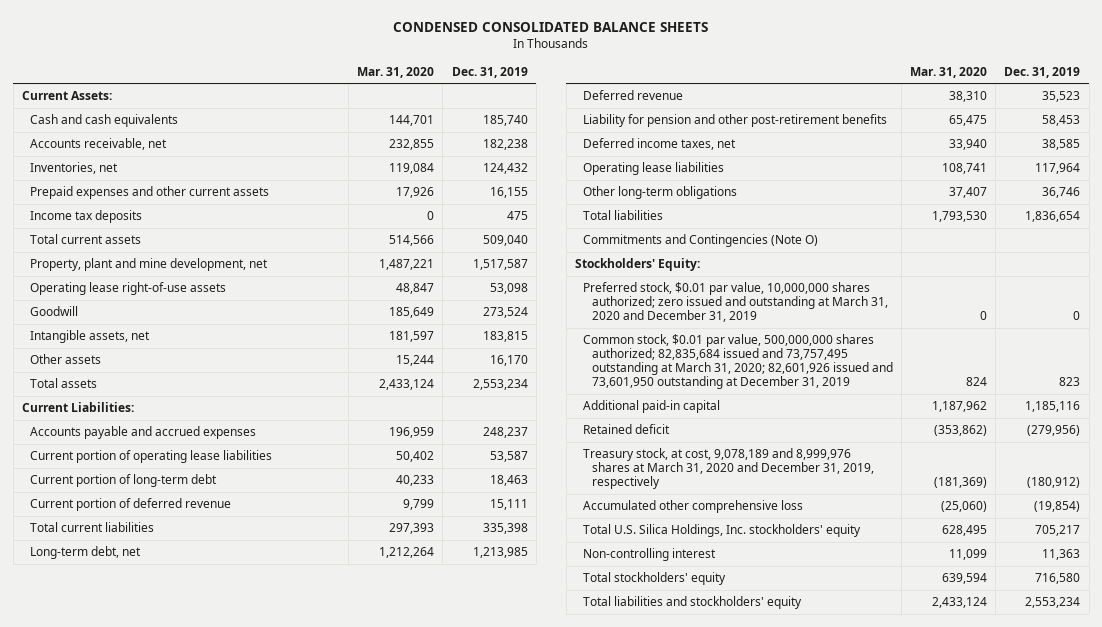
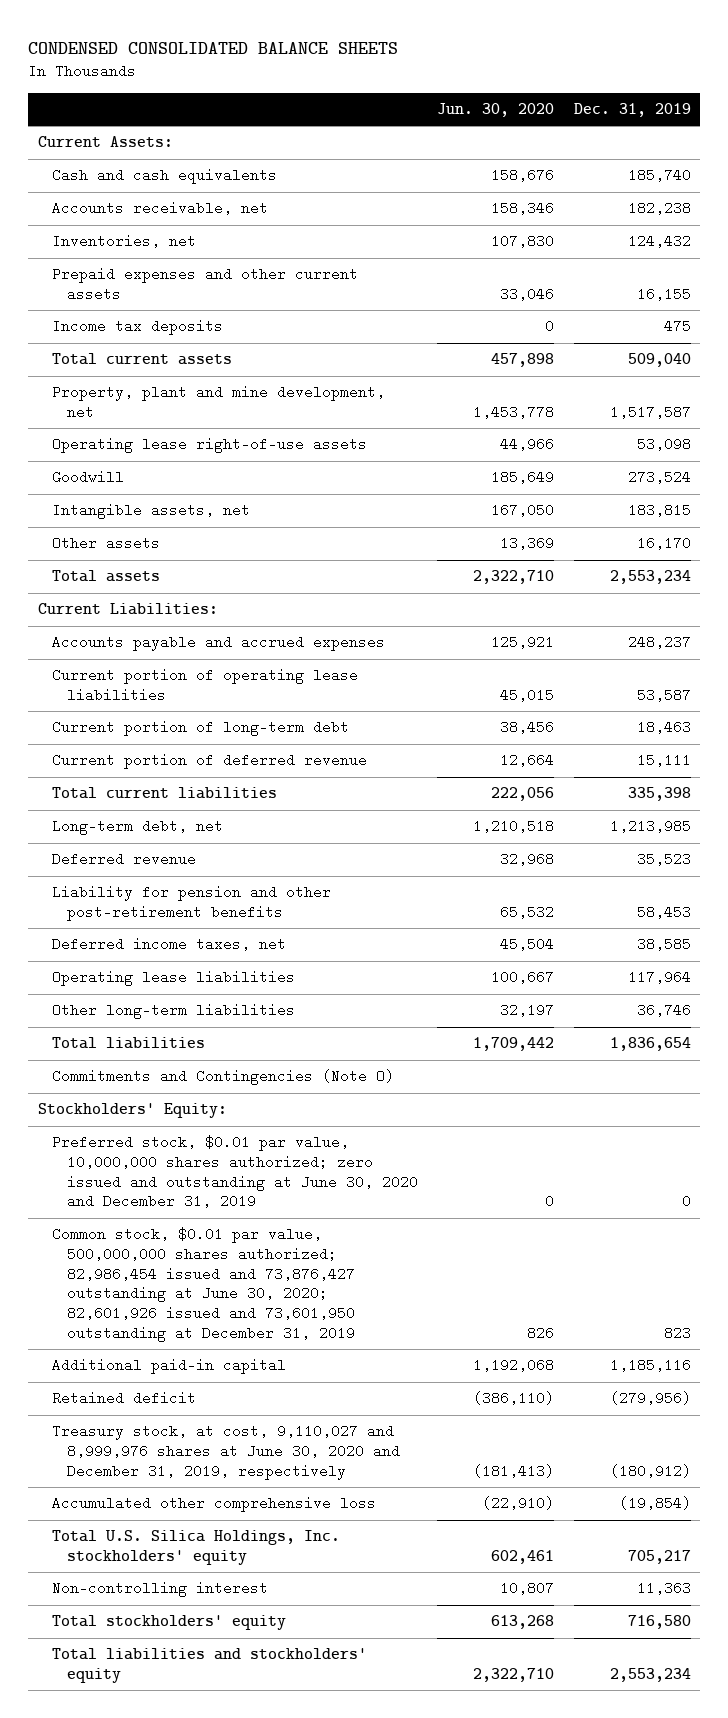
- | Mar. 31, 2020 | Dec. 31, 2019
+ | Jun. 30, 2020 | Dec. 31, 2019
- Other long-term obligations | 37,407 | 36,746
+ Other long-term liabilities | 32,197 | 36,746
- Preferred stock, $0.01 par value, 10,000,000 shares authorized; zero issued and outstanding at March 31, 2020 and December 31, 2019 | 0 | 0
- Common stock, $0.01 par value, 500,000,000 shares authorized; 82,835,684 issued and 73,757,495 outstanding at March 31, 2020; 82,601,926 issued and 73,601,950 outstanding at December 31, 2019 | 824 | 823
+ Preferred stock, $0.01 par value, 10,000,000 shares authorized; zero issued and outstanding at June 30, 2020 and December 31, 2019 | 0 | 0
+ Common stock, $0.01 par value, 500,000,000 shares authorized; 82,986,454 issued and 73,876,427 outstanding at June 30, 2020; 82,601,926 issued and 73,601,950 outstanding at December 31, 2019 | 826 | 823
- Treasury stock, at cost, 9,078,189 and 8,999,976 shares at March 31, 2020 and December 31, 2019, respectively | (181,369) | (180,912)
+ Treasury stock, at cost, 9,110,027 and 8,999,976 shares at June 30, 2020 and December 31, 2019, respectively | (181,413) | (180,912)

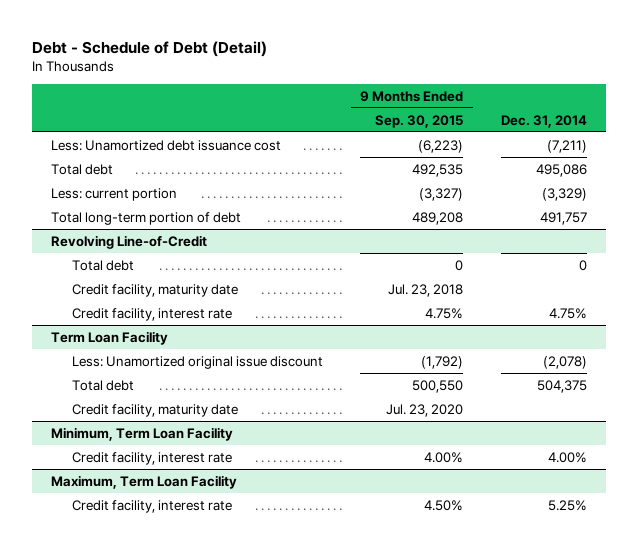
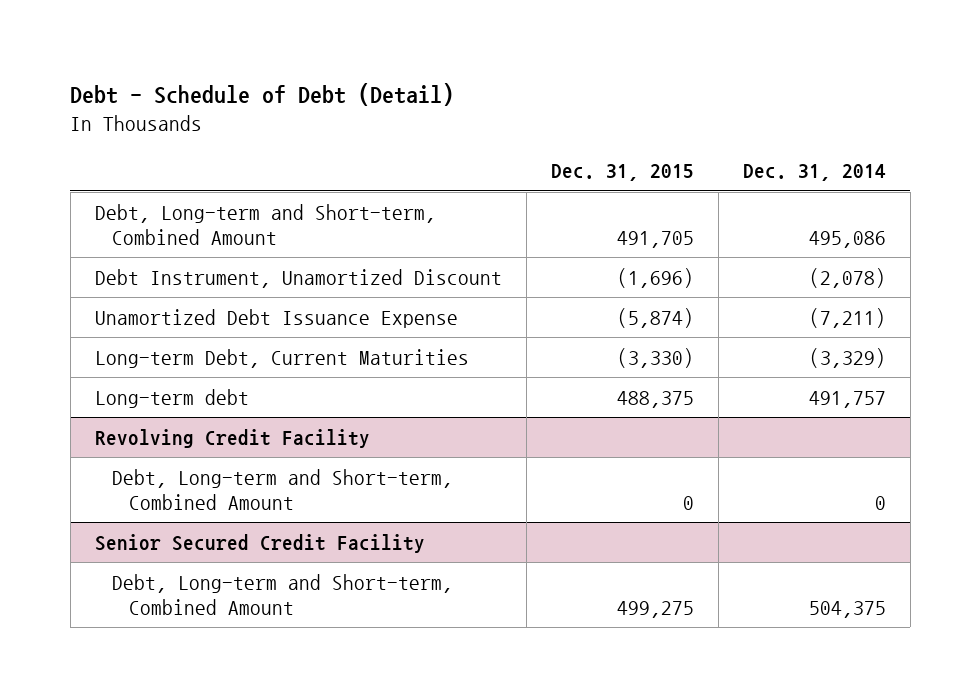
- | 9 Months Ended Sep. 30, 2015 | Dec. 31, 2014
+ | Dec. 31, 2015 | Dec. 31, 2014
- Less: Unamortized debt issuance cost | (6,223) | (7,211)
- Total debt | 492,535 | 495,086
- Less: current portion | (3,327) | (3,329)
- Total long-term portion of debt | 489,208 | 491,757
- Revolving Line-of-Credit
- Total debt | 0 | 0
- Credit facility, maturity date | Jul. 23, 2018 |
- Credit facility, interest rate | 4.75% | 4.75%
- Term Loan Facility
- Less: Unamortized original issue discount | (1,792) | (2,078)
- Total debt | 500,550 | 504,375
- Credit facility, maturity date | Jul. 23, 2020 |
- Minimum, Term Loan Facility
- Credit facility, interest rate | 4.00% | 4.00%
- Maximum, Term Loan Facility
- Credit facility, interest rate | 4.50% | 5.25%
+ Debt, Long-term and Short-term, Combined Amount | 491,705 | 495,086
+ Debt Instrument, Unamortized Discount | (1,696) | (2,078)
+ Unamortized Debt Issuance Expense | (5,874) | (7,211)
+ Long-term Debt, Current Maturities | (3,330) | (3,329)
+ Long-term debt | 488,375 | 491,757
+ Revolving Credit Facility
+ Debt, Long-term and Short-term, Combined Amount | 0 | 0
+ Senior Secured Credit Facility
+ Debt, Long-term and Short-term, Combined Amount | 499,275 | 504,375

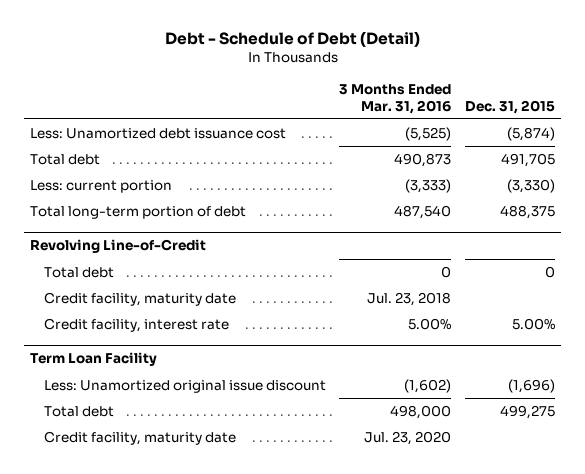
- | Dec. 31, 2015 | Dec. 31, 2014
+ | 3 Months Ended Mar. 31, 2016 | Dec. 31, 2015
- Debt, Long-term and Short-term, Combined Amount | 491,705 | 495,086
- Debt Instrument, Unamortized Discount | (1,696) | (2,078)
- Unamortized Debt Issuance Expense | (5,874) | (7,211)
- Long-term Debt, Current Maturities | (3,330) | (3,329)
- Long-term debt | 488,375 | 491,757
- Revolving Credit Facility
- Debt, Long-term and Short-term, Combined Amount | 0 | 0
- Senior Secured Credit Facility
- Debt, Long-term and Short-term, Combined Amount | 499,275 | 504,375
+ Less: Unamortized debt issuance cost | (5,525) | (5,874)
+ Total debt | 490,873 | 491,705
+ Less: current portion | (3,333) | (3,330)
+ Total long-term portion of debt | 487,540 | 488,375
+ Revolving Line-of-Credit
+ Total debt | 0 | 0
+ Credit facility, maturity date | Jul. 23, 2018 |
+ Credit facility, interest rate | 5.00% | 5.00%
+ Term Loan Facility
+ Less: Unamortized original issue discount | (1,602) | (1,696)
+ Total debt | 498,000 | 499,275
+ Credit facility, maturity date | Jul. 23, 2020 |

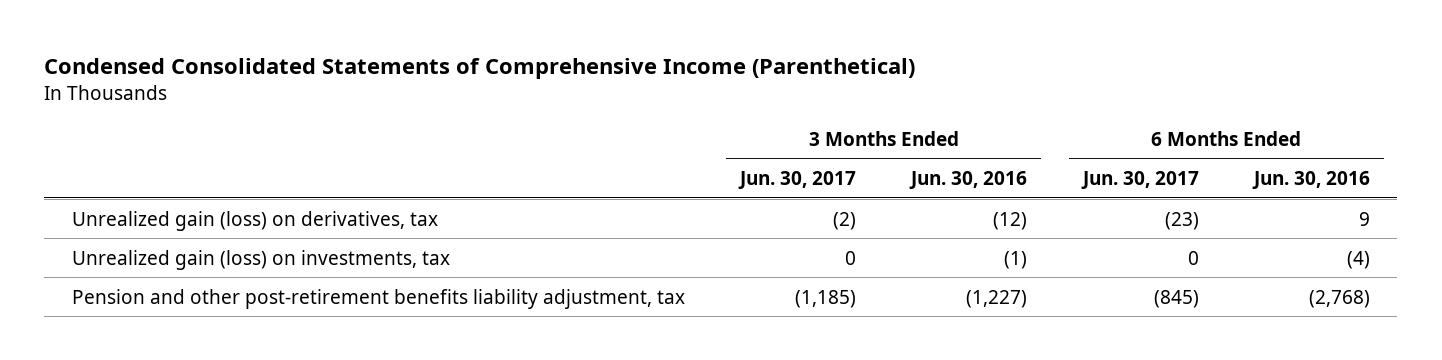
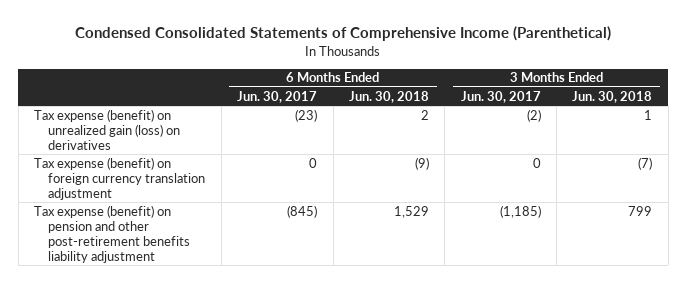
- | 3 Months Ended Jun. 30, 2017 | 3 Months Ended Jun. 30, 2016 | 6 Months Ended Jun. 30, 2017 | 6 Months Ended Jun. 30, 2016
+ | 6 Months Ended Jun. 30, 2017 | 6 Months Ended Jun. 30, 2018 | 3 Months Ended Jun. 30, 2017 | 3 Months Ended Jun. 30, 2018
- Unrealized gain (loss) on derivatives, tax | (2) | (12) | (23) | 9
- Unrealized gain (loss) on investments, tax | 0 | (1) | 0 | (4)
- Pension and other post-retirement benefits liability adjustment, tax | (1,185) | (1,227) | (845) | (2,768)
+ Tax expense (benefit) on unrealized gain (loss) on derivatives | (23) | 2 | (2) | 1
+ Tax expense (benefit) on foreign currency translation adjustment | 0 | (9) | 0 | (7)
+ Tax expense (benefit) on pension and other post-retirement benefits liability adjustment | (845) | 1,529 | (1,185) | 799

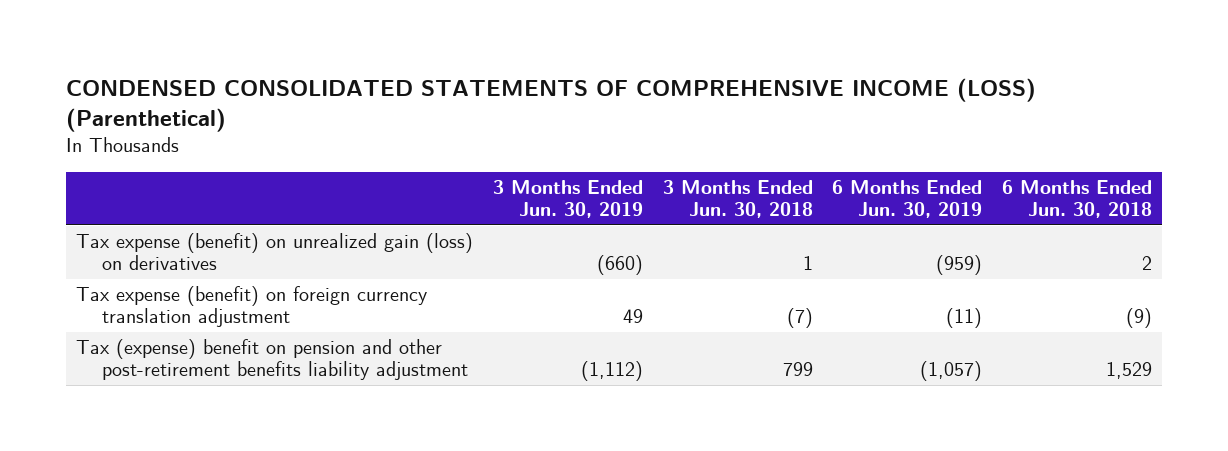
- Condensed Consolidated Statements of Comprehensive Income (Parenthetical)
+ CONDENSED CONSOLIDATED STATEMENTS OF COMPREHENSIVE INCOME (LOSS) (Parenthetical)
- | 6 Months Ended Jun. 30, 2017 | 6 Months Ended Jun. 30, 2018 | 3 Months Ended Jun. 30, 2017 | 3 Months Ended Jun. 30, 2018
+ | 3 Months Ended Jun. 30, 2019 | 3 Months Ended Jun. 30, 2018 | 6 Months Ended Jun. 30, 2019 | 6 Months Ended Jun. 30, 2018
- Tax expense (benefit) on pension and other post-retirement benefits liability adjustment | (845) | 1,529 | (1,185) | 799
+ Tax (expense) benefit on pension and other post-retirement benefits liability adjustment | (1,112) | 799 | (1,057) | 1,529

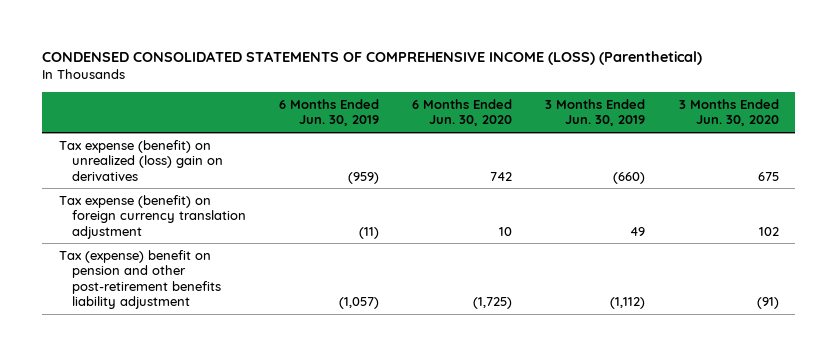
- | 3 Months Ended Jun. 30, 2019 | 3 Months Ended Jun. 30, 2018 | 6 Months Ended Jun. 30, 2019 | 6 Months Ended Jun. 30, 2018
+ | 6 Months Ended Jun. 30, 2019 | 6 Months Ended Jun. 30, 2020 | 3 Months Ended Jun. 30, 2019 | 3 Months Ended Jun. 30, 2020
- Tax expense (benefit) on unrealized gain (loss) on derivatives | (660) | 1 | (959) | 2
+ Tax expense (benefit) on unrealized (loss) gain on derivatives | (959) | 742 | (660) | 675

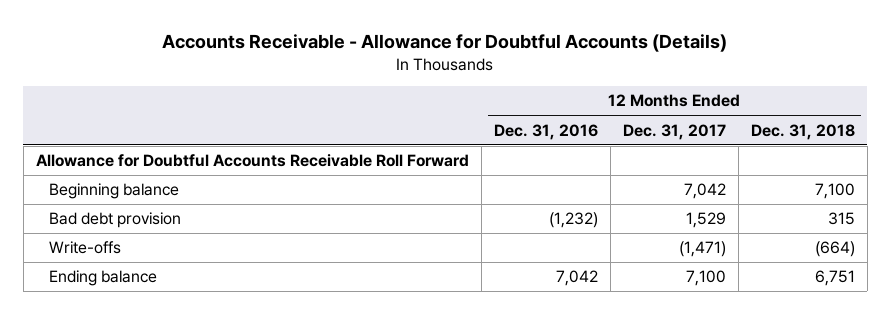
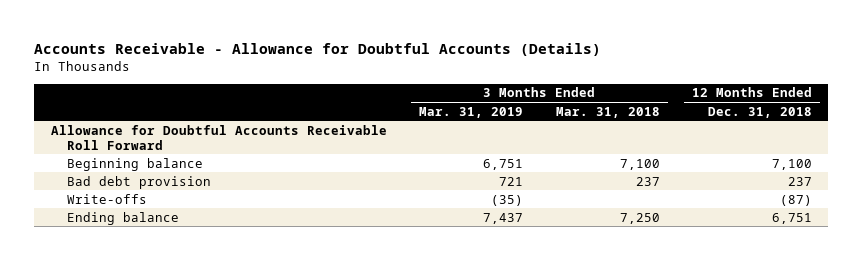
- | 12 Months Ended Dec. 31, 2016 | 12 Months Ended Dec. 31, 2017 | 12 Months Ended Dec. 31, 2018
+ | 3 Months Ended Mar. 31, 2019 | 3 Months Ended Mar. 31, 2018 | 12 Months Ended Dec. 31, 2018
- Bad debt provision | (1,232) | 1,529 | 315
- Write-offs | | (1,471) | (664)
+ Bad debt provision | 721 | 237 | 237
+ Write-offs | (35) | | (87)

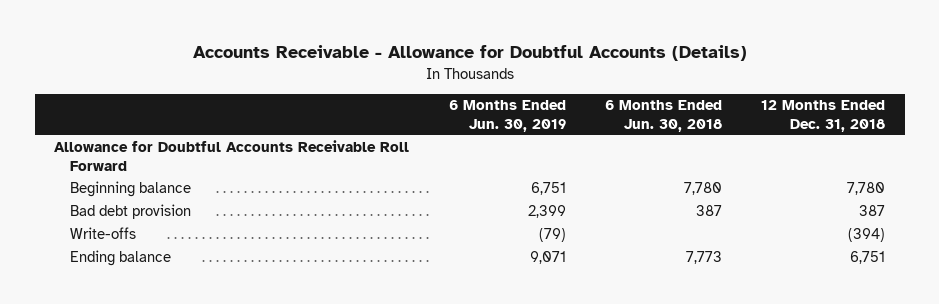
- | 3 Months Ended Mar. 31, 2019 | 3 Months Ended Mar. 31, 2018 | 12 Months Ended Dec. 31, 2018
+ | 6 Months Ended Jun. 30, 2019 | 6 Months Ended Jun. 30, 2018 | 12 Months Ended Dec. 31, 2018
- Beginning balance | 6,751 | 7,100 | 7,100
- Bad debt provision | 721 | 237 | 237
- Write-offs | (35) | | (87)
+ Beginning balance | 6,751 | 7,780 | 7,780
+ Bad debt provision | 2,399 | 387 | 387
+ Write-offs | (79) | | (394)

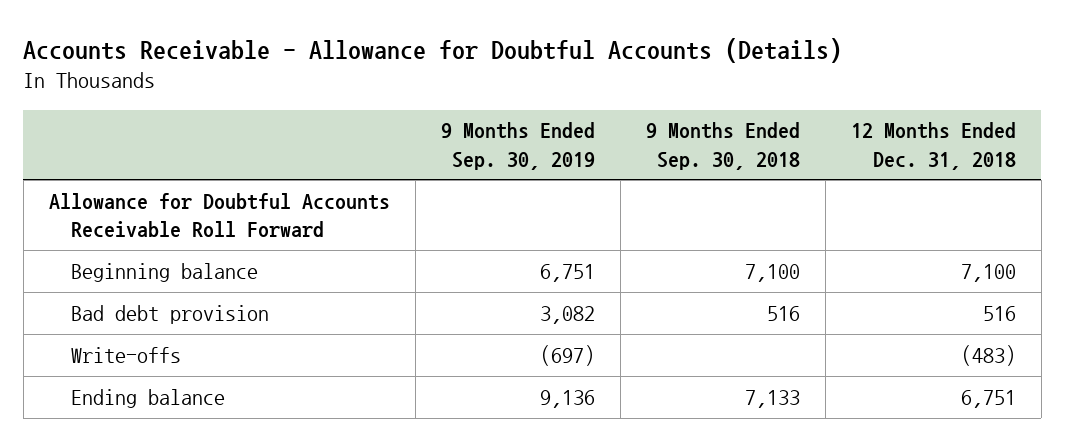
- | 6 Months Ended Jun. 30, 2019 | 6 Months Ended Jun. 30, 2018 | 12 Months Ended Dec. 31, 2018
+ | 9 Months Ended Sep. 30, 2019 | 9 Months Ended Sep. 30, 2018 | 12 Months Ended Dec. 31, 2018
- Beginning balance | 6,751 | 7,780 | 7,780
- Bad debt provision | 2,399 | 387 | 387
- Write-offs | (79) | | (394)
+ Beginning balance | 6,751 | 7,100 | 7,100
+ Bad debt provision | 3,082 | 516 | 516
+ Write-offs | (697) | | (483)

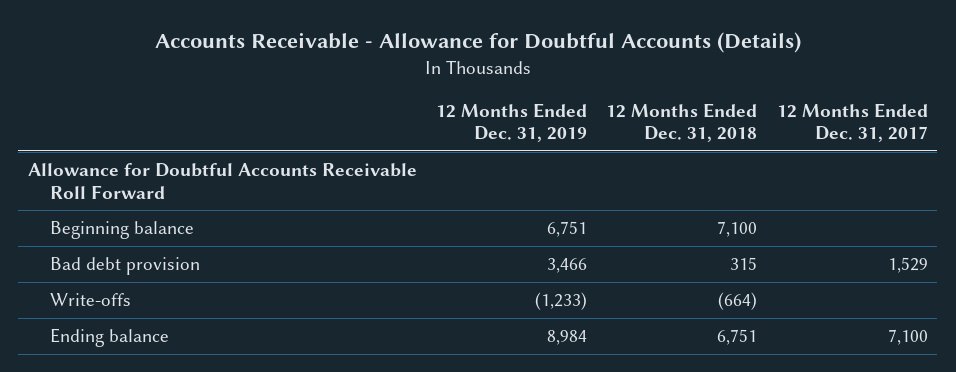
- | 9 Months Ended Sep. 30, 2019 | 9 Months Ended Sep. 30, 2018 | 12 Months Ended Dec. 31, 2018
+ | 12 Months Ended Dec. 31, 2019 | 12 Months Ended Dec. 31, 2018 | 12 Months Ended Dec. 31, 2017
- Bad debt provision | 3,082 | 516 | 516
- Write-offs | (697) | | (483)
+ Bad debt provision | 3,466 | 315 | 1,529
+ Write-offs | (1,233) | (664) |

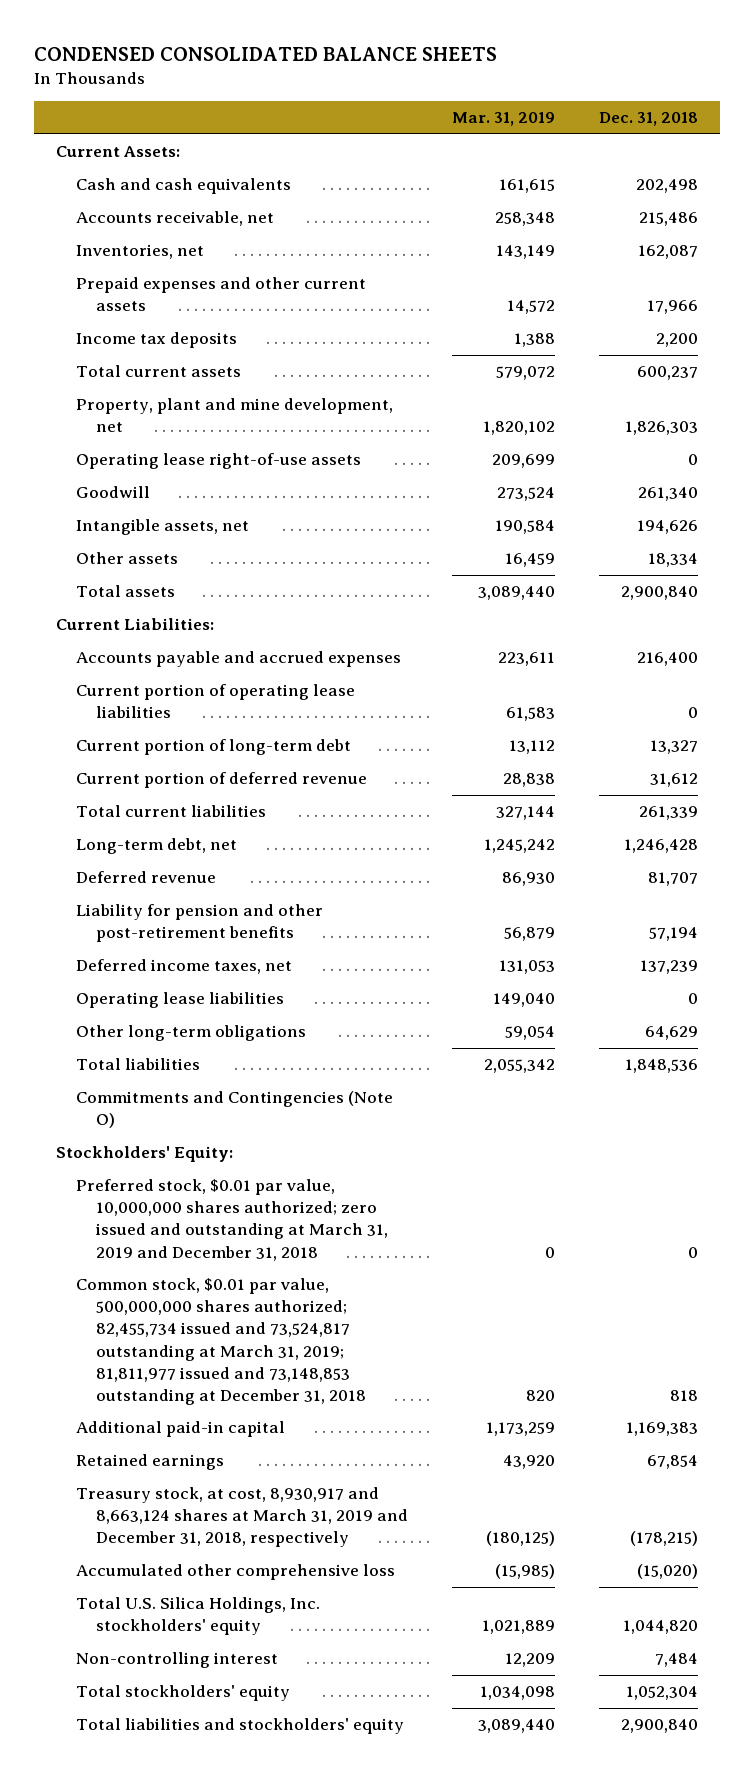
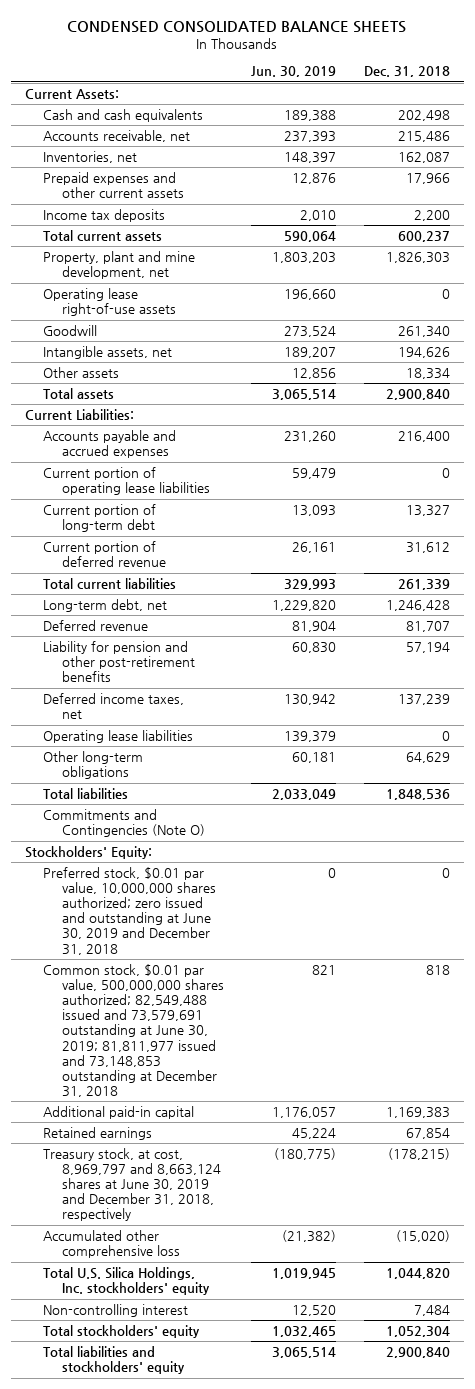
- | Mar. 31, 2019 | Dec. 31, 2018
+ | Jun. 30, 2019 | Dec. 31, 2018
- Preferred stock, $0.01 par value, 10,000,000 shares authorized; zero issued and outstanding at March 31, 2019 and December 31, 2018 | 0 | 0
- Common stock, $0.01 par value, 500,000,000 shares authorized; 82,455,734 issued and 73,524,817 outstanding at March 31, 2019; 81,811,977 issued and 73,148,853 outstanding at December 31, 2018 | 820 | 818
+ Preferred stock, $0.01 par value, 10,000,000 shares authorized; zero issued and outstanding at June 30, 2019 and December 31, 2018 | 0 | 0
+ Common stock, $0.01 par value, 500,000,000 shares authorized; 82,549,488 issued and 73,579,691 outstanding at June 30, 2019; 81,811,977 issued and 73,148,853 outstanding at December 31, 2018 | 821 | 818
- Treasury stock, at cost, 8,930,917 and 8,663,124 shares at March 31, 2019 and December 31, 2018, respectively | (180,125) | (178,215)
+ Treasury stock, at cost, 8,969,797 and 8,663,124 shares at June 30, 2019 and December 31, 2018, respectively | (180,775) | (178,215)

